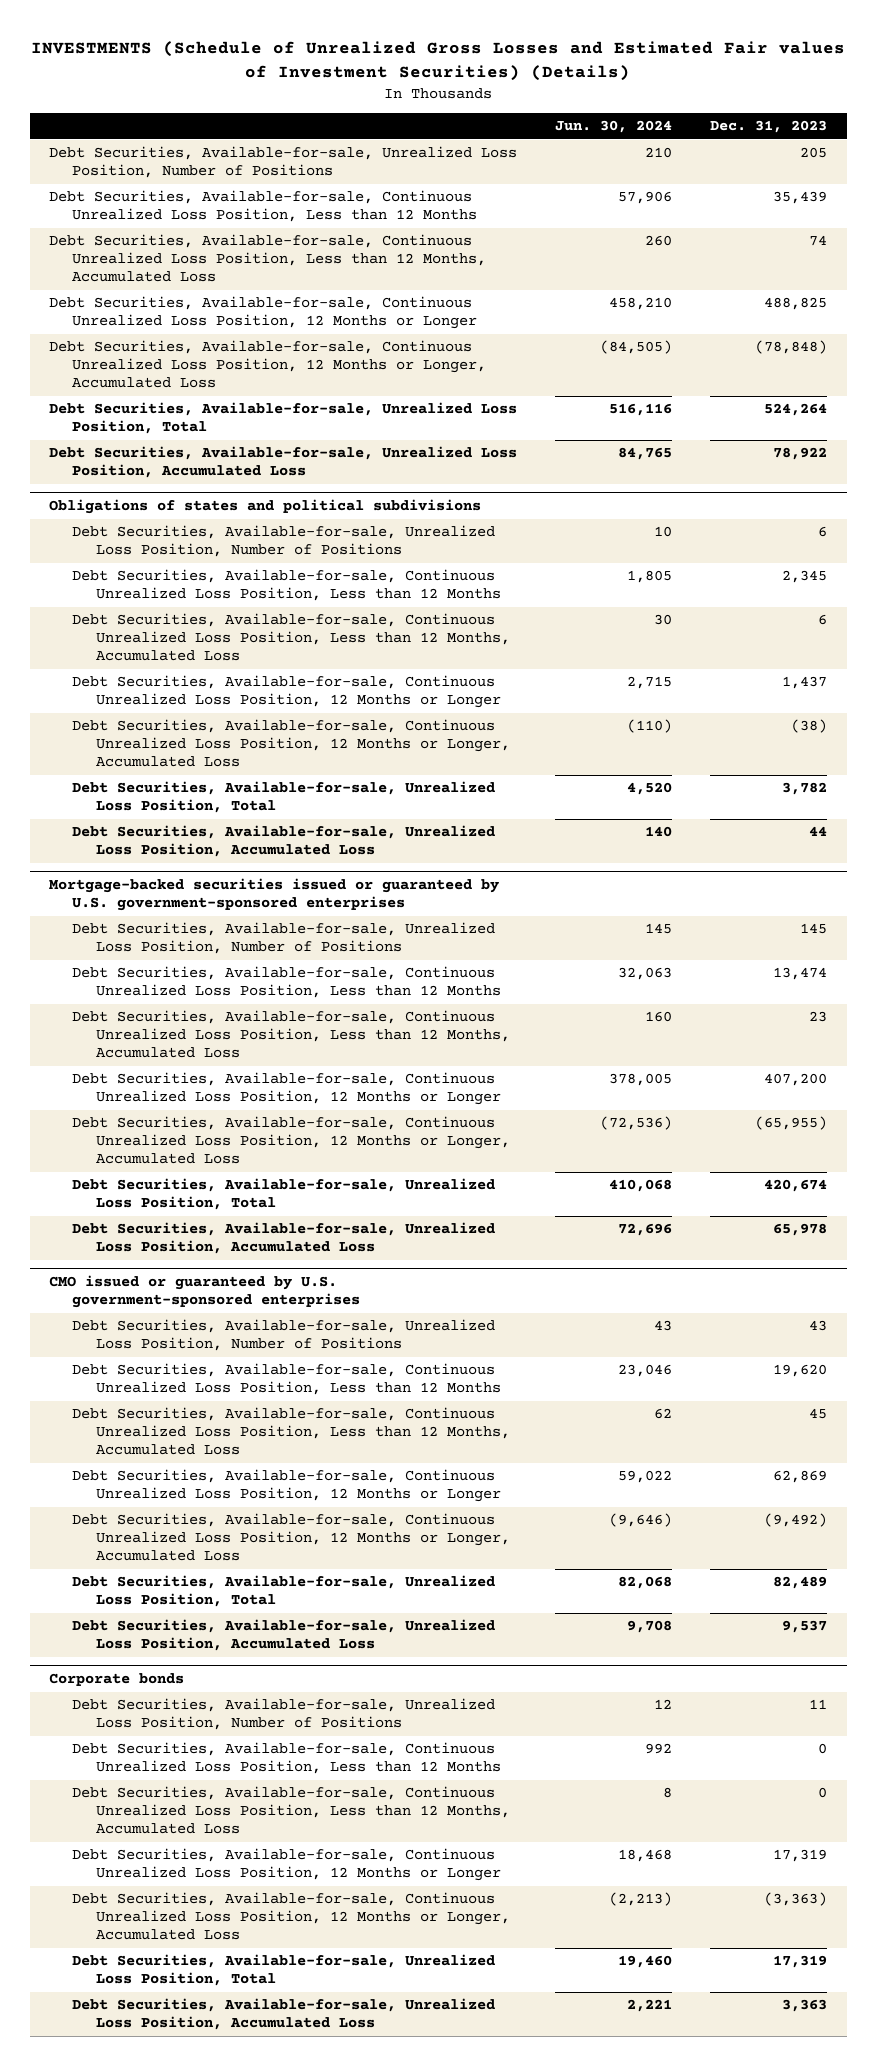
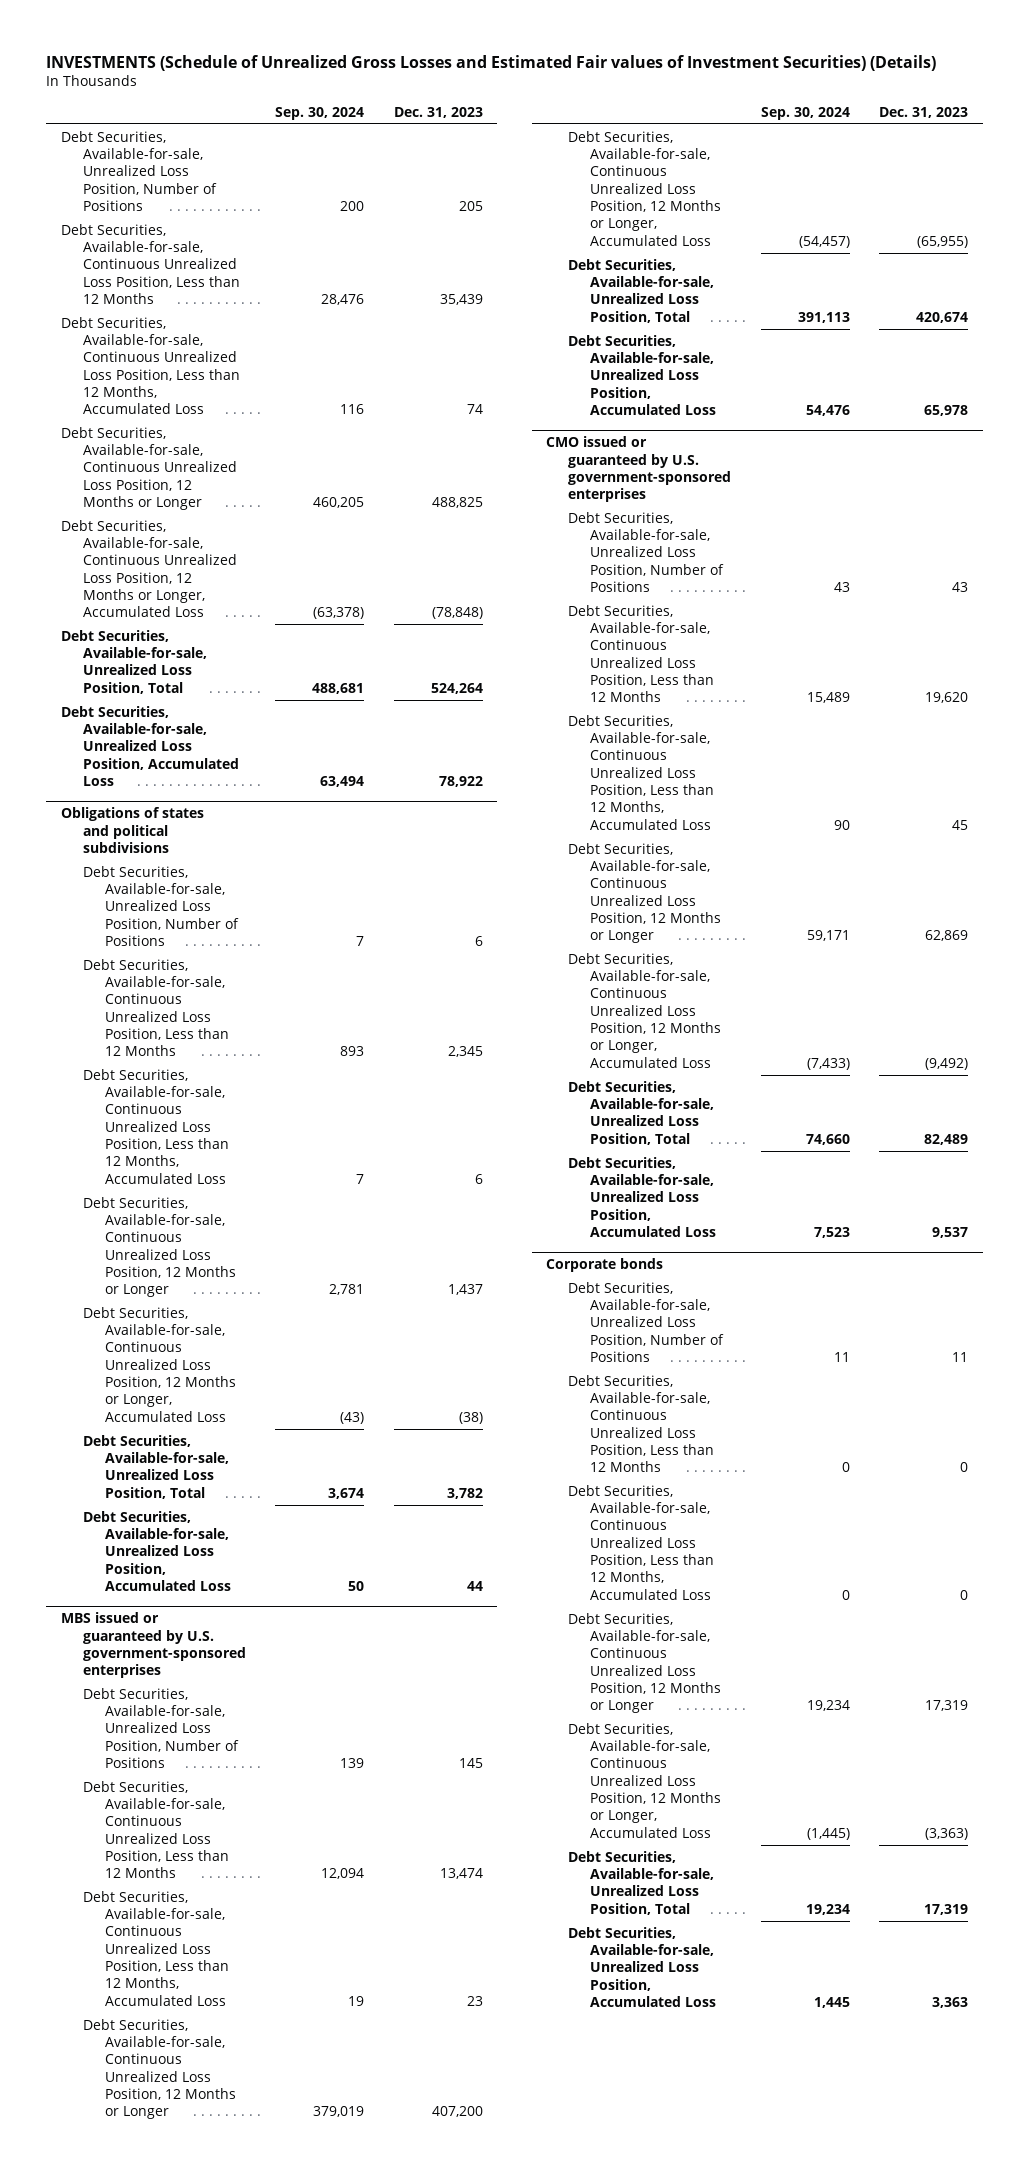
- | Jun. 30, 2024 | Dec. 31, 2023
+ | Sep. 30, 2024 | Dec. 31, 2023
- Mortgage-backed securities issued or guaranteed by U.S. government-sponsored enterprises
+ MBS issued or guaranteed by U.S. government-sponsored enterprises

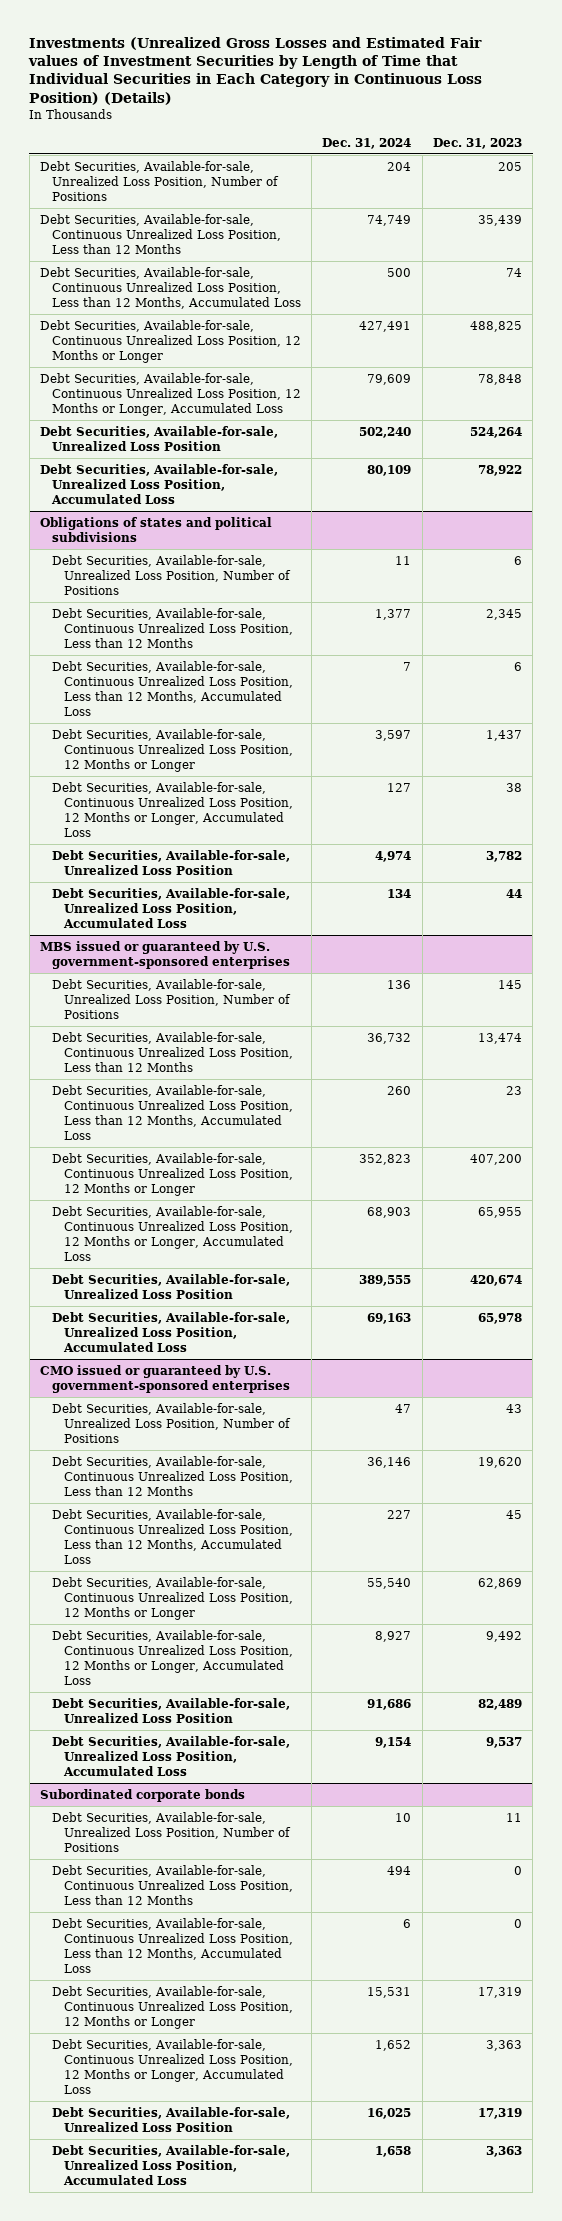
- INVESTMENTS (Schedule of Unrealized Gross Losses and Estimated Fair values of Investment Securities) (Details)
+ Investments (Unrealized Gross Losses and Estimated Fair values of Investment Securities by Length of Time that Individual Securities in Each Category in Continuous Loss Position) (Details)
- | Sep. 30, 2024 | Dec. 31, 2023
+ | Dec. 31, 2024 | Dec. 31, 2023
- Debt Securities, Available-for-sale, Continuous Unrealized Loss Position, 12 Months or Longer, Accumulated Loss | (63,378) | (78,848)
- Debt Securities, Available-for-sale, Unrealized Loss Position, Total | 488,681 | 524,264
+ Debt Securities, Available-for-sale, Continuous Unrealized Loss Position, 12 Months or Longer, Accumulated Loss | 79,609 | 78,848
+ Debt Securities, Available-for-sale, Unrealized Loss Position | 502,240 | 524,264
@ Obligations of states and political subdivisions
- Debt Securities, Available-for-sale, Continuous Unrealized Loss Position, 12 Months or Longer, Accumulated Loss | (43) | (38)
- Debt Securities, Available-for-sale, Unrealized Loss Position, Total | 3,674 | 3,782
+ Debt Securities, Available-for-sale, Continuous Unrealized Loss Position, 12 Months or Longer, Accumulated Loss | 127 | 38
+ Debt Securities, Available-for-sale, Unrealized Loss Position | 4,974 | 3,782
@ MBS issued or guaranteed by U.S. government-sponsored enterprises
- Debt Securities, Available-for-sale, Continuous Unrealized Loss Position, 12 Months or Longer, Accumulated Loss | (54,457) | (65,955)
- Debt Securities, Available-for-sale, Unrealized Loss Position, Total | 391,113 | 420,674
+ Debt Securities, Available-for-sale, Continuous Unrealized Loss Position, 12 Months or Longer, Accumulated Loss | 68,903 | 65,955
+ Debt Securities, Available-for-sale, Unrealized Loss Position | 389,555 | 420,674
@ CMO issued or guaranteed by U.S. government-sponsored enterprises
- Debt Securities, Available-for-sale, Continuous Unrealized Loss Position, 12 Months or Longer, Accumulated Loss | (7,433) | (9,492)
- Debt Securities, Available-for-sale, Unrealized Loss Position, Total | 74,660 | 82,489
+ Debt Securities, Available-for-sale, Continuous Unrealized Loss Position, 12 Months or Longer, Accumulated Loss | 8,927 | 9,492
+ Debt Securities, Available-for-sale, Unrealized Loss Position | 91,686 | 82,489
- Corporate bonds
+ Subordinated corporate bonds
- Debt Securities, Available-for-sale, Continuous Unrealized Loss Position, 12 Months or Longer, Accumulated Loss | (1,445) | (3,363)
- Debt Securities, Available-for-sale, Unrealized Loss Position, Total | 19,234 | 17,319
+ Debt Securities, Available-for-sale, Continuous Unrealized Loss Position, 12 Months or Longer, Accumulated Loss | 1,652 | 3,363
+ Debt Securities, Available-for-sale, Unrealized Loss Position | 16,025 | 17,319

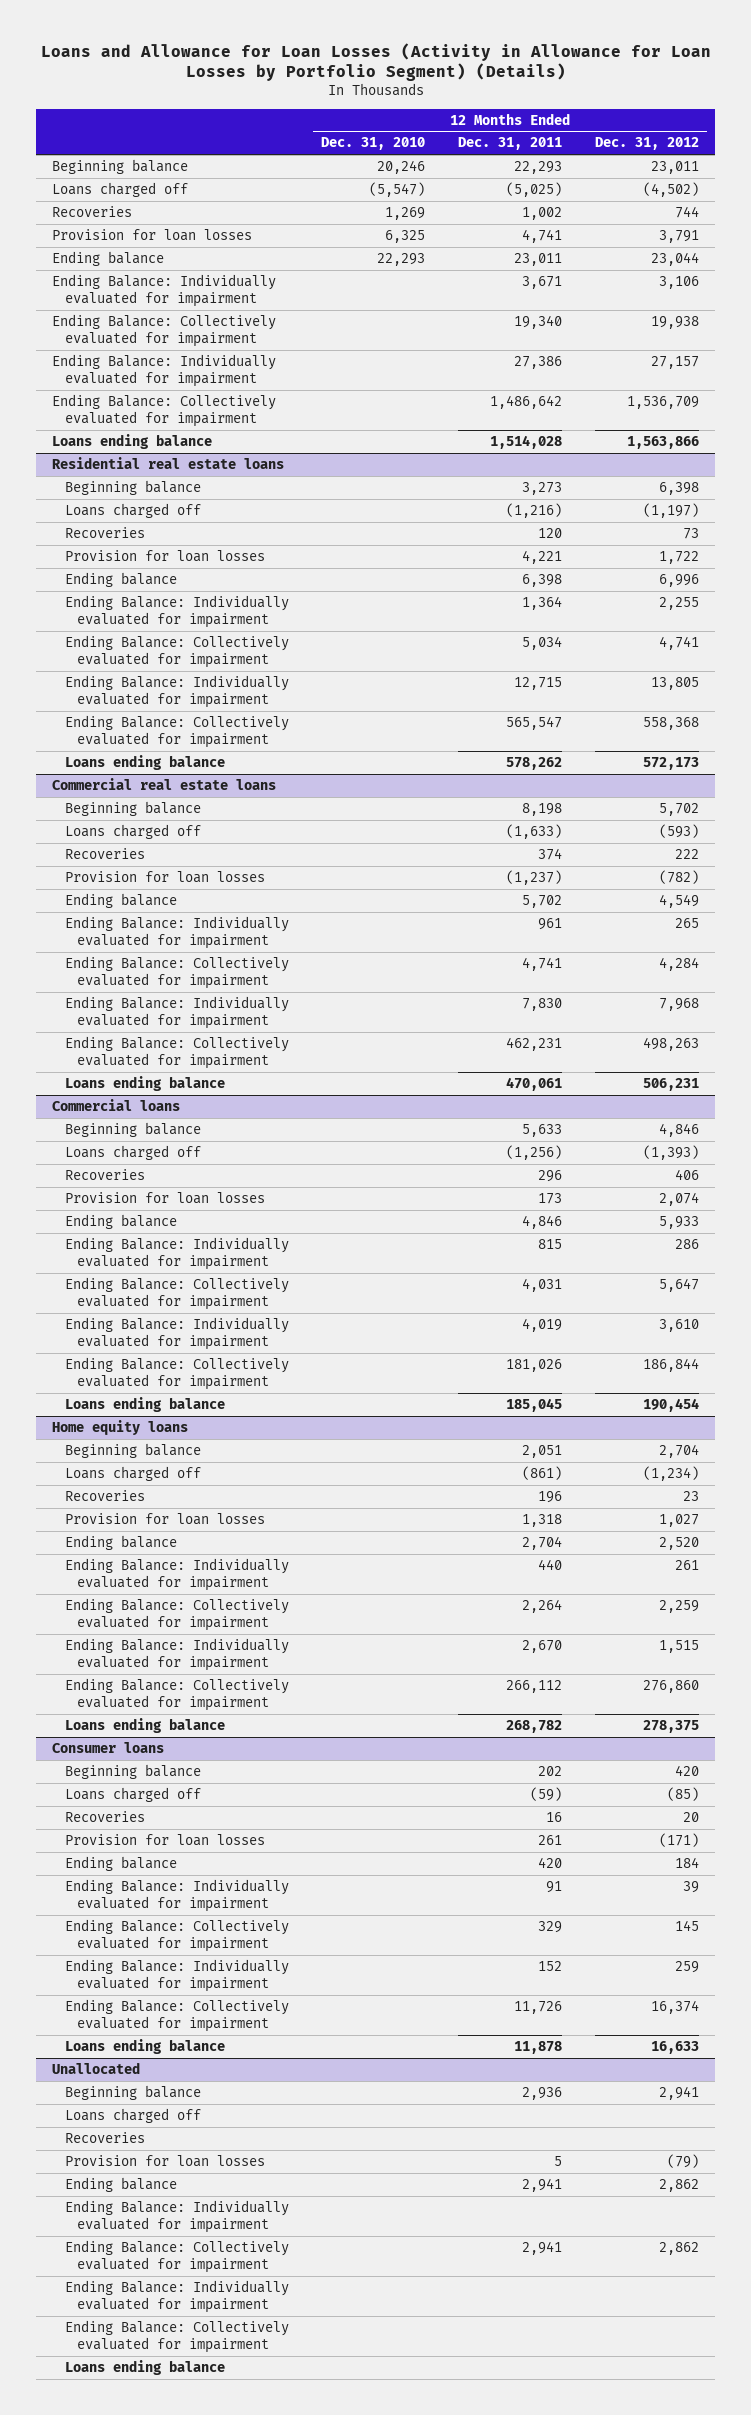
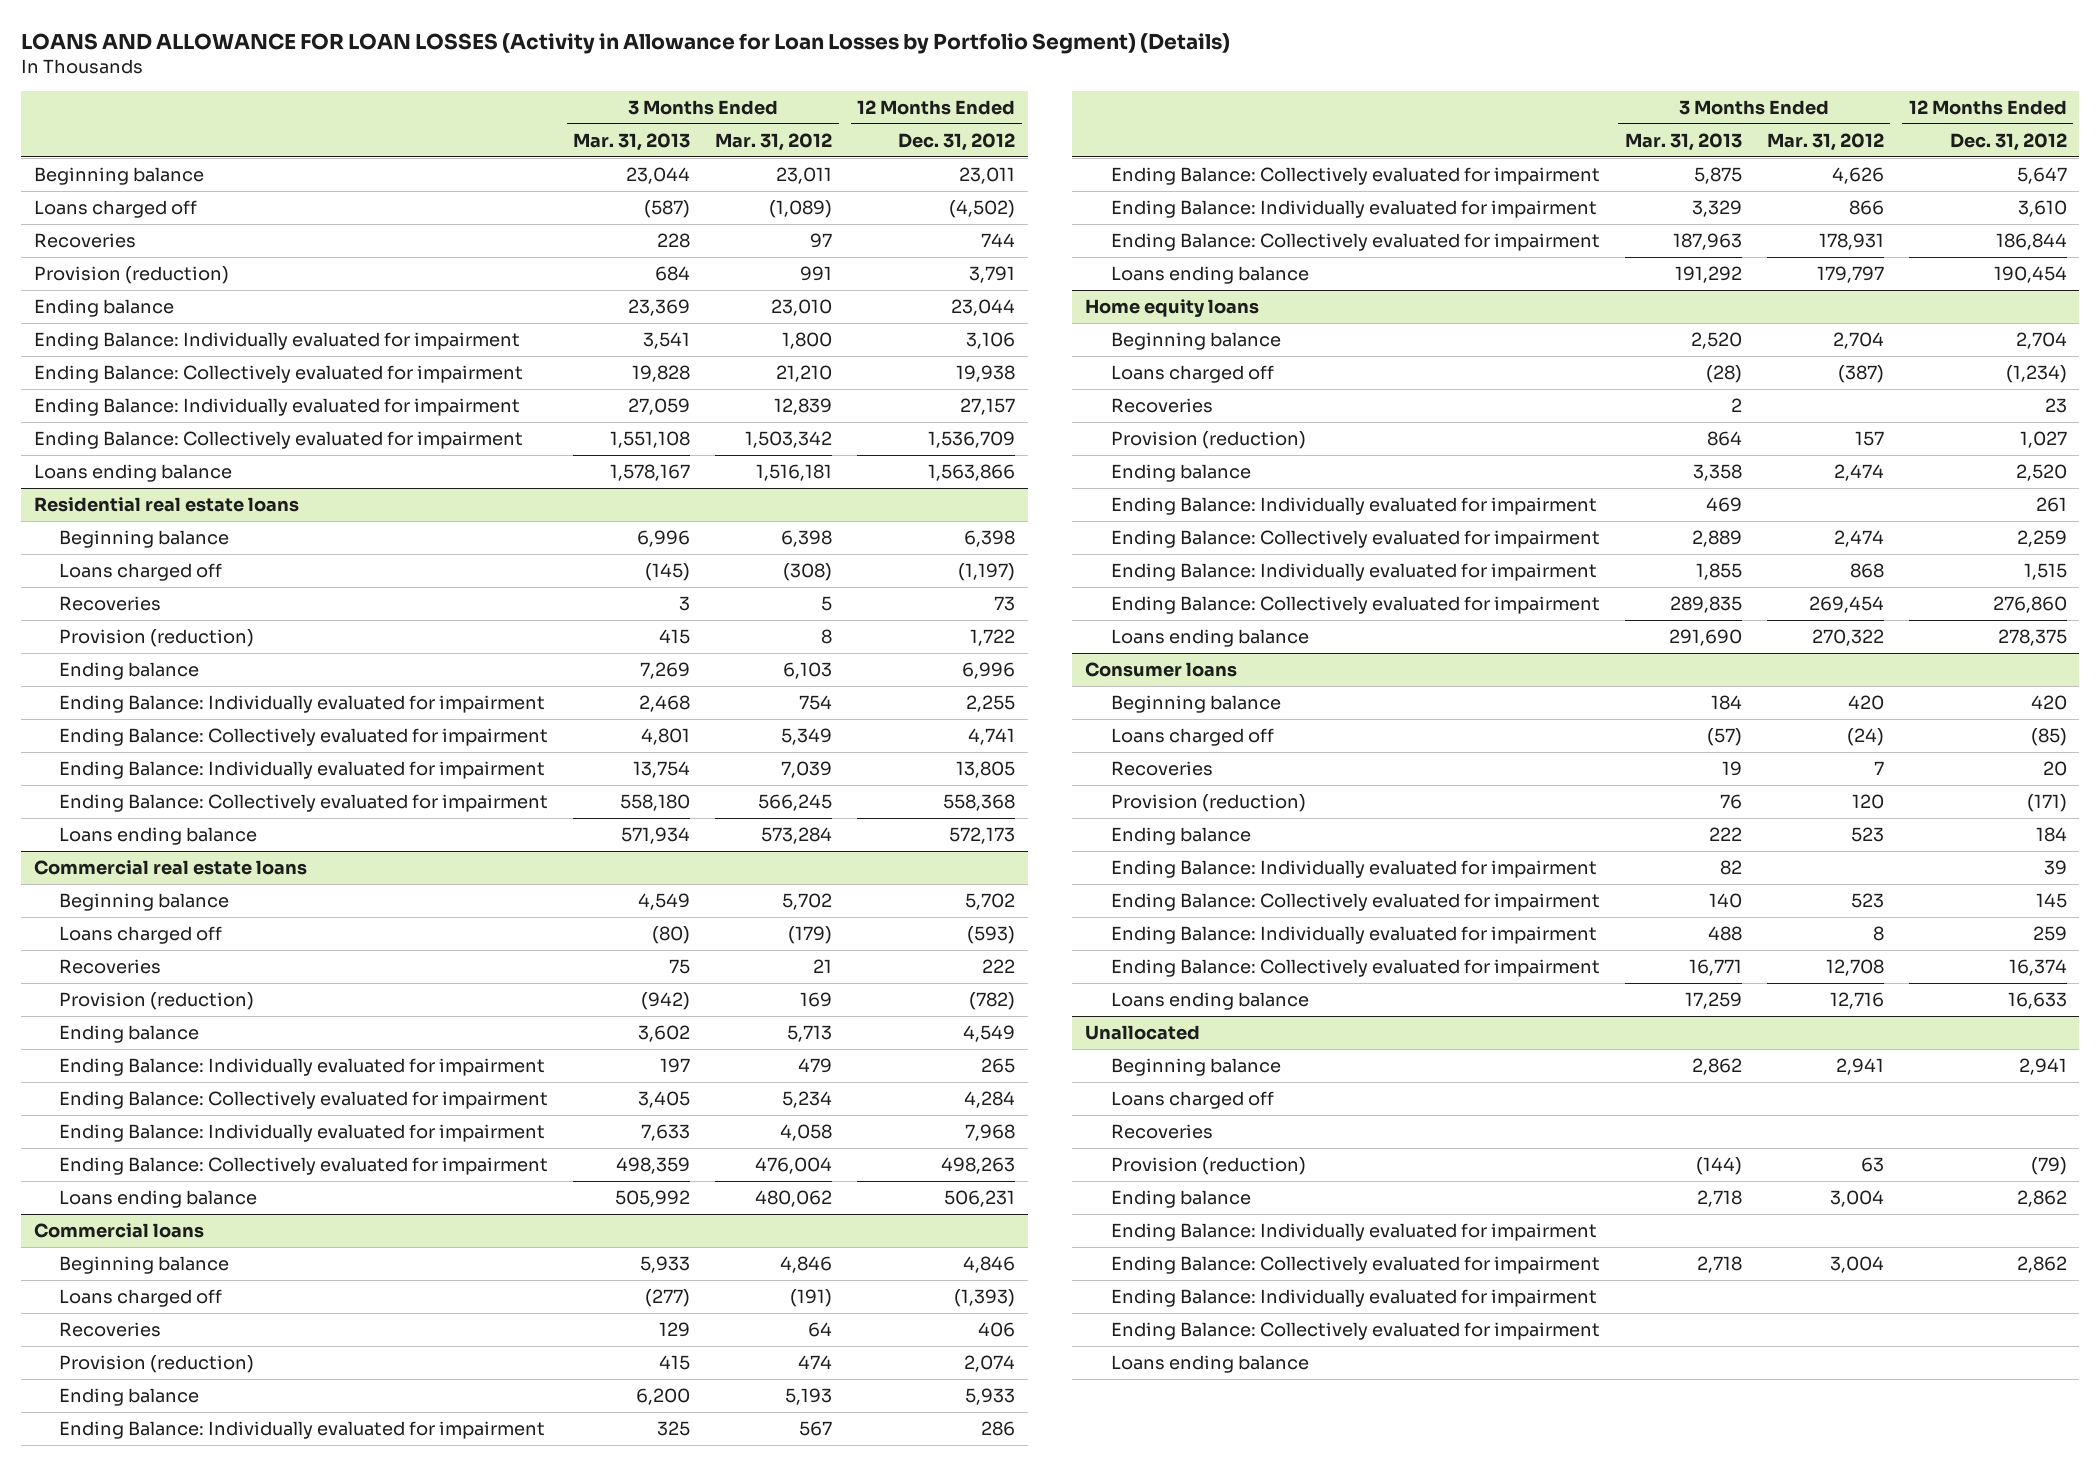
- Loans and Allowance for Loan Losses (Activity in Allowance for Loan Losses by Portfolio Segment) (Details)
+ LOANS AND ALLOWANCE FOR LOAN LOSSES (Activity in Allowance for Loan Losses by Portfolio Segment) (Details)
- | 12 Months Ended Dec. 31, 2010 | 12 Months Ended Dec. 31, 2011 | 12 Months Ended Dec. 31, 2012
+ | 3 Months Ended Mar. 31, 2013 | 3 Months Ended Mar. 31, 2012 | 12 Months Ended Dec. 31, 2012
- Provision for loan losses | 6,325 | 4,741 | 3,791
+ Provision (reduction) | 684 | 991 | 3,791
@ Residential real estate loans
- Provision for loan losses | | 4,221 | 1,722
+ Provision (reduction) | 415 | 8 | 1,722
@ Commercial real estate loans
- Provision for loan losses | | (1,237) | (782)
+ Provision (reduction) | (942) | 169 | (782)
@ Commercial loans
- Provision for loan losses | | 173 | 2,074
+ Provision (reduction) | 415 | 474 | 2,074
@ Home equity loans
- Provision for loan losses | | 1,318 | 1,027
+ Provision (reduction) | 864 | 157 | 1,027
@ Consumer loans
- Provision for loan losses | | 261 | (171)
+ Provision (reduction) | 76 | 120 | (171)
@ Unallocated
- Provision for loan losses | | 5 | (79)
+ Provision (reduction) | (144) | 63 | (79)

